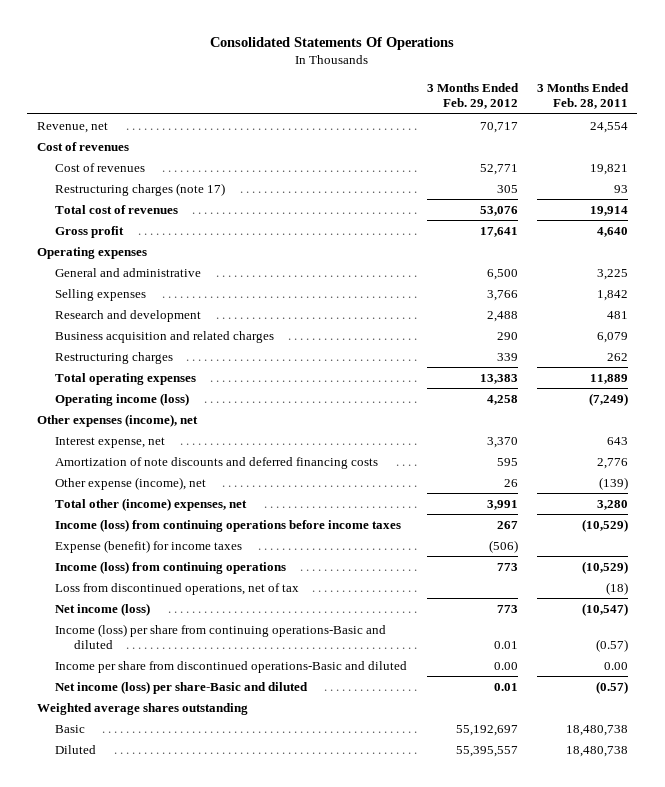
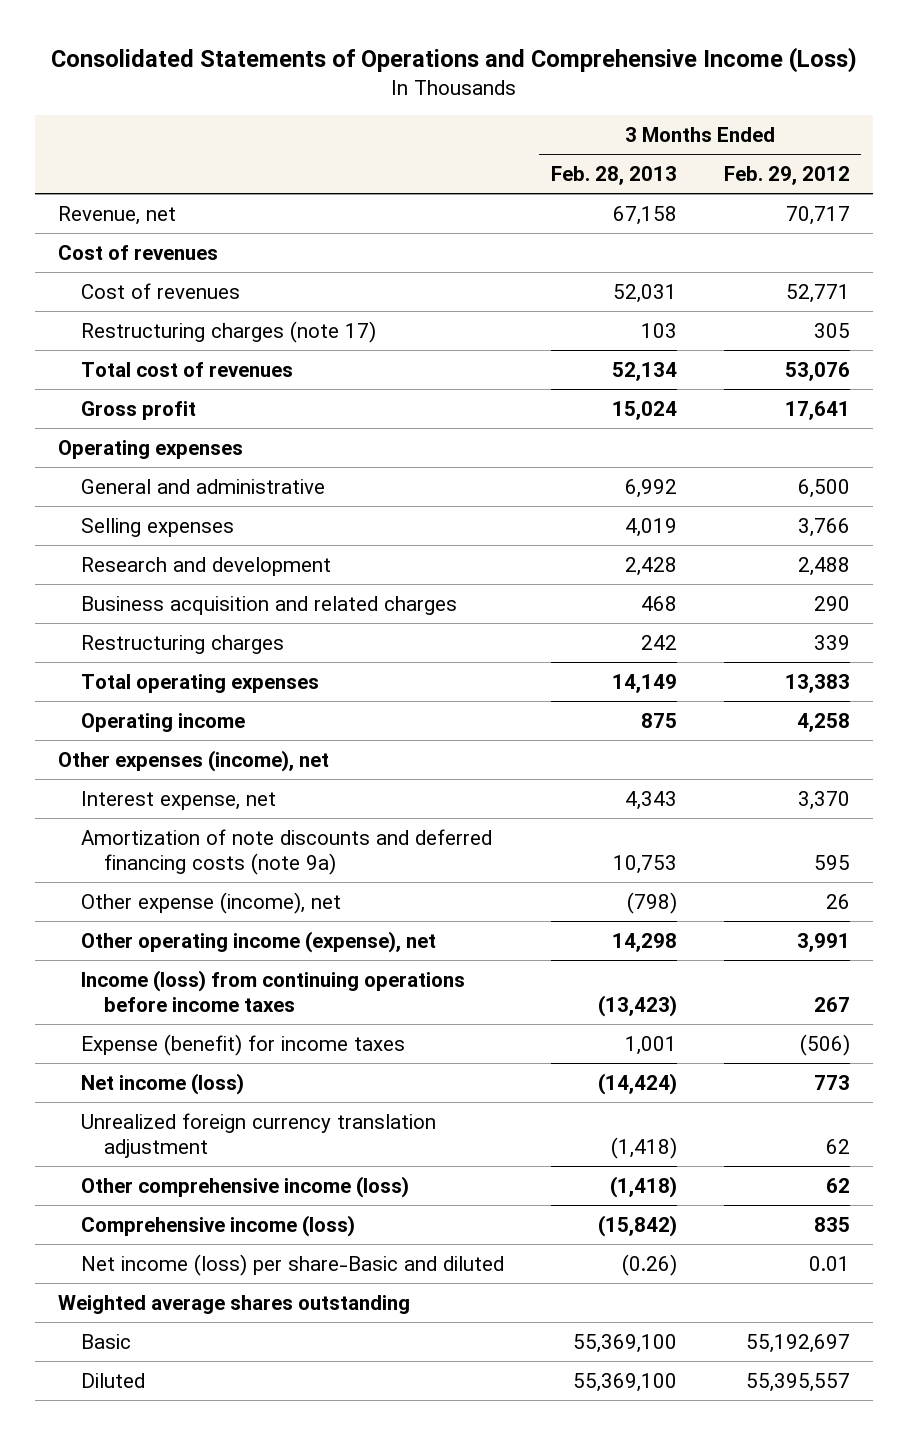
- Consolidated Statements Of Operations
+ Consolidated Statements of Operations and Comprehensive Income (Loss)
- | 3 Months Ended Feb. 29, 2012 | 3 Months Ended Feb. 28, 2011
+ | 3 Months Ended Feb. 28, 2013 | 3 Months Ended Feb. 29, 2012
- Operating income (loss) | 4,258 | (7,249)
+ Operating income | 875 | 4,258
- Amortization of note discounts and deferred financing costs | 595 | 2,776
+ Amortization of note discounts and deferred financing costs (note 9a) | 10,753 | 595
- Total other (income) expenses, net | 3,991 | 3,280
+ Other operating income (expense), net | 14,298 | 3,991
- Income (loss) from continuing operations | 773 | (10,529)
- Loss from discontinued operations, net of tax | | (18)
- Income (loss) per share from continuing operations-Basic and diluted | 0.01 | (0.57)
- Income per share from discontinued operations-Basic and diluted | 0.00 | 0.00
+ Unrealized foreign currency translation adjustment | (1,418) | 62
+ Other comprehensive income (loss) | (1,418) | 62
+ Comprehensive income (loss) | (15,842) | 835

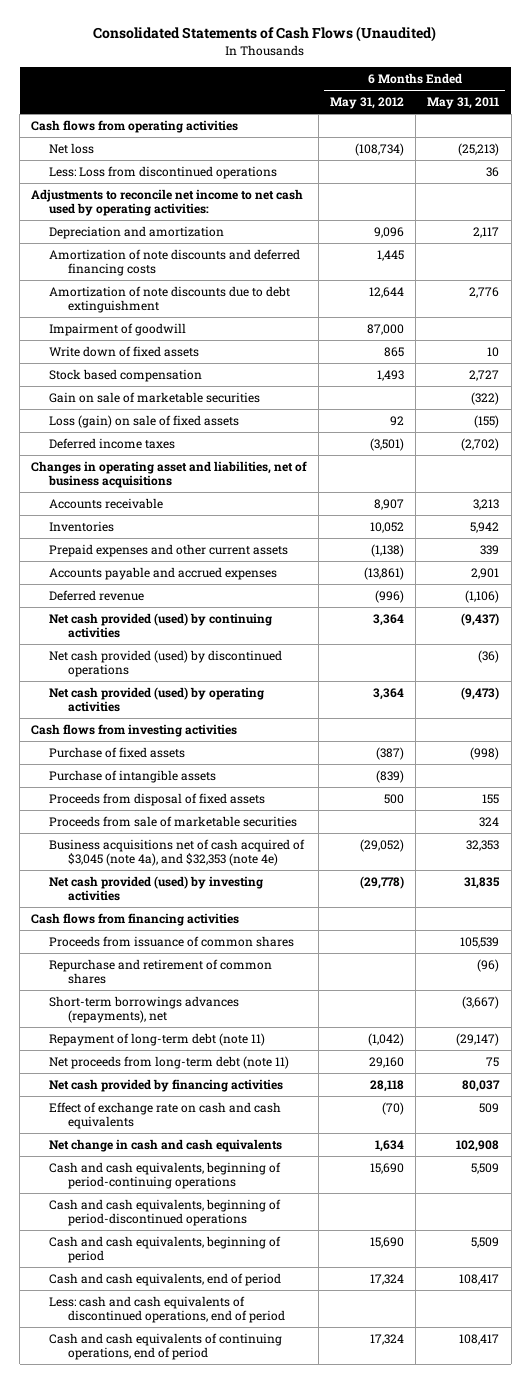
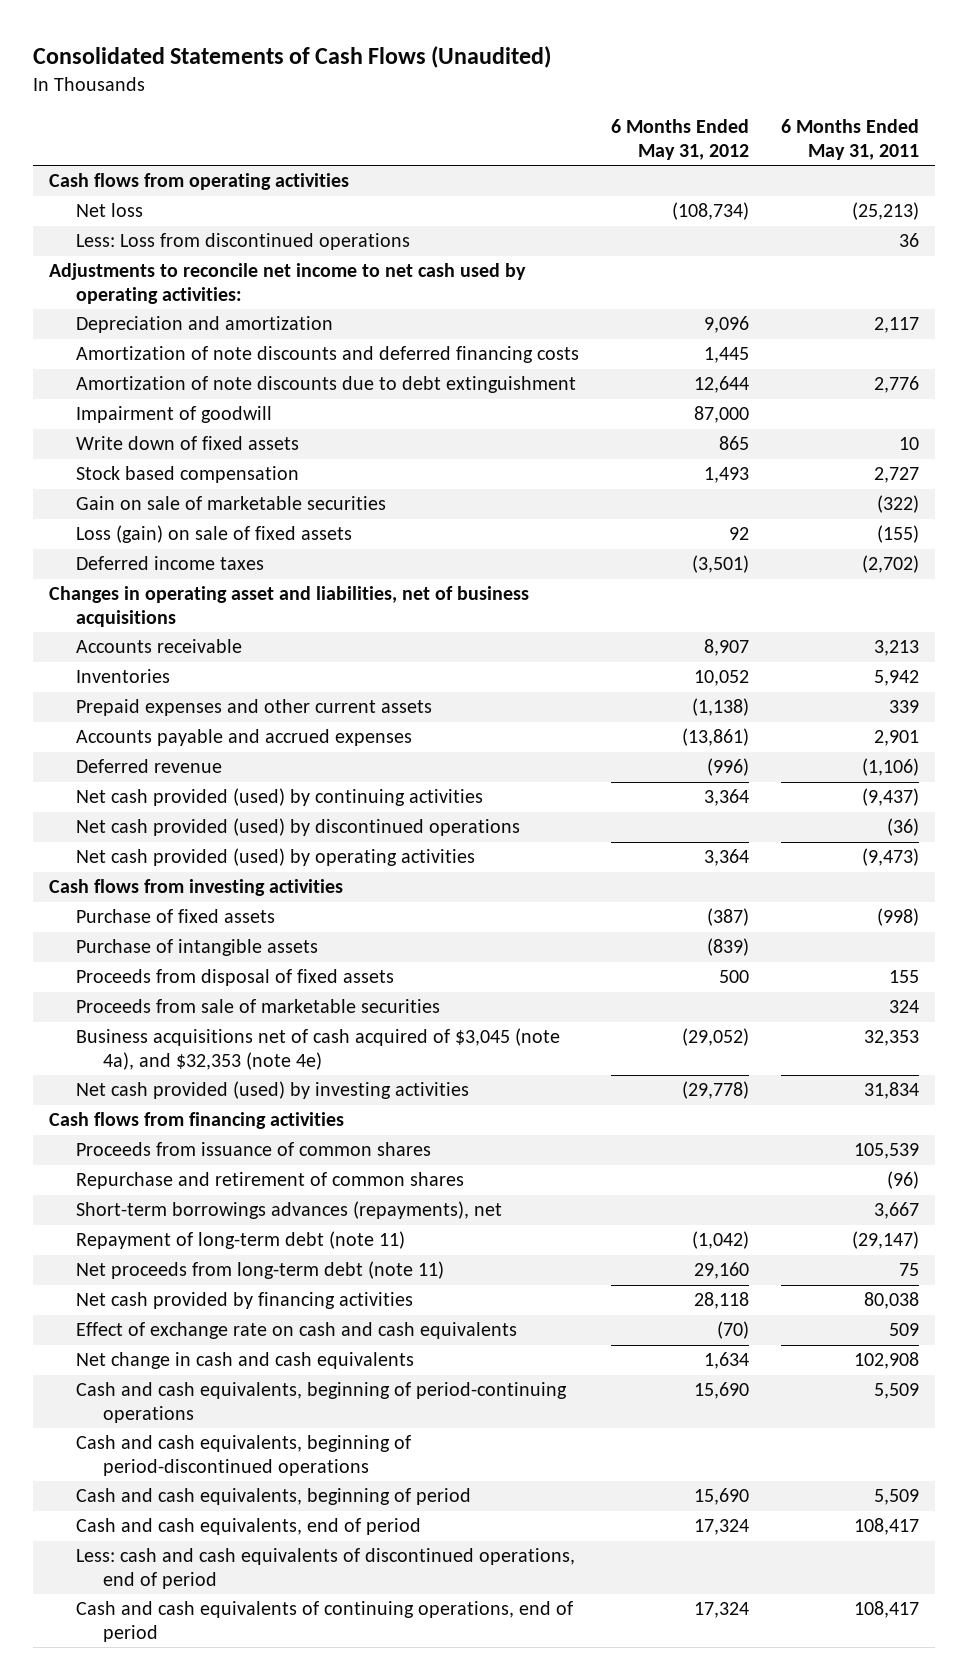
- Net cash provided (used) by investing activities | (29,778) | 31,835
+ Net cash provided (used) by investing activities | (29,778) | 31,834
- Short-term borrowings advances (repayments), net | | (3,667)
+ Short-term borrowings advances (repayments), net | | 3,667
- Net cash provided by financing activities | 28,118 | 80,037
+ Net cash provided by financing activities | 28,118 | 80,038

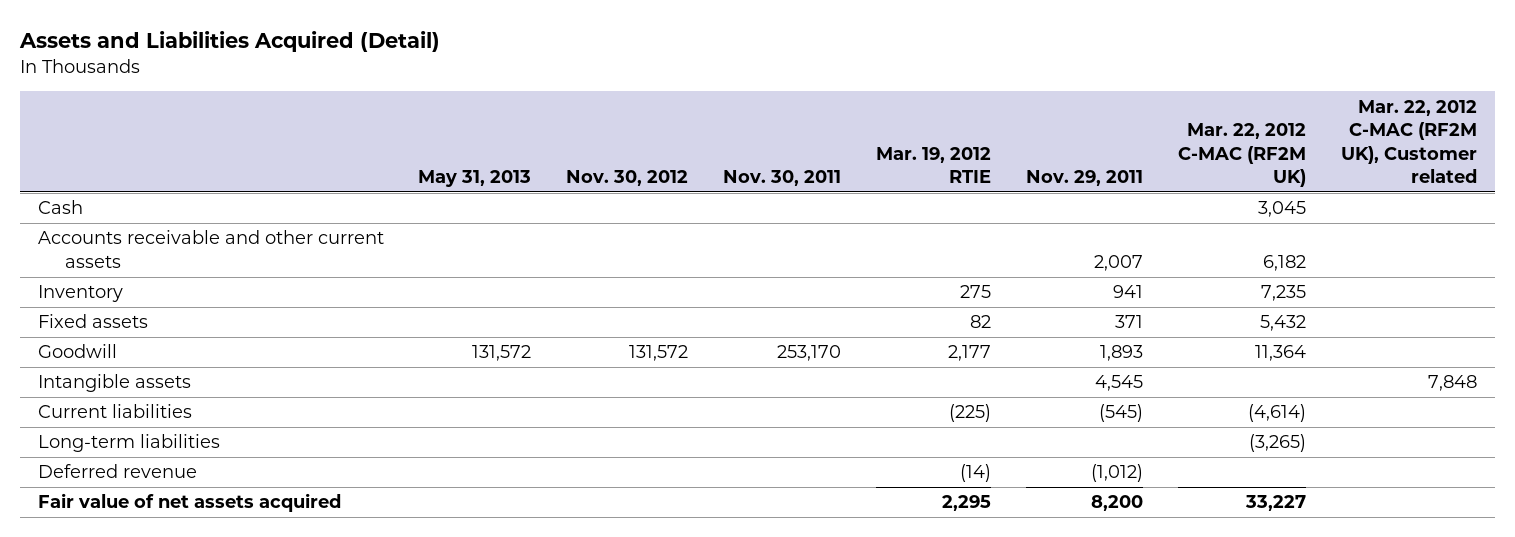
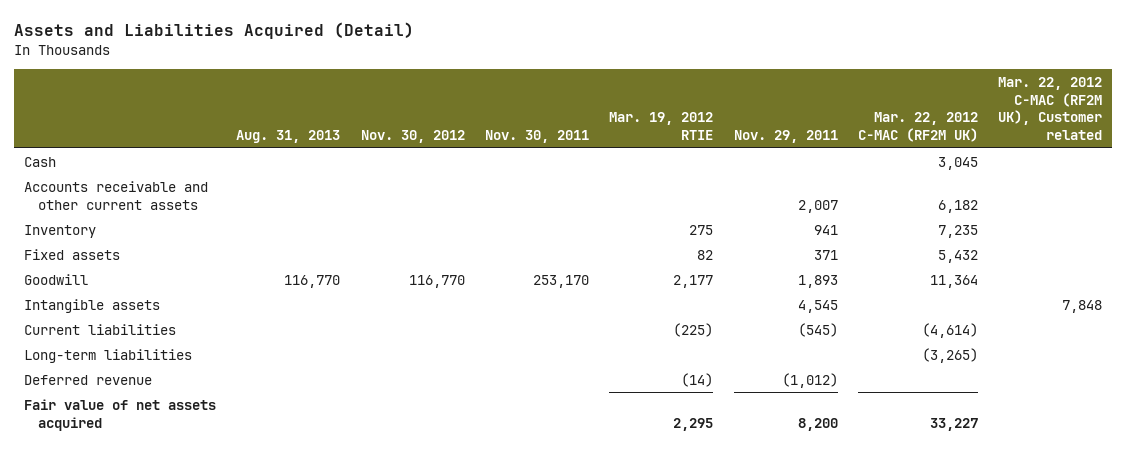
- | May 31, 2013 | Nov. 30, 2012 | Nov. 30, 2011 | Mar. 19, 2012 RTIE | Nov. 29, 2011 | Mar. 22, 2012 C-MAC (RF2M UK) | Mar. 22, 2012 C-MAC (RF2M UK), Customer related
+ | Aug. 31, 2013 | Nov. 30, 2012 | Nov. 30, 2011 | Mar. 19, 2012 RTIE | Nov. 29, 2011 | Mar. 22, 2012 C-MAC (RF2M UK) | Mar. 22, 2012 C-MAC (RF2M UK), Customer related
- Goodwill | 131,572 | 131,572 | 253,170 | 2,177 | 1,893 | 11,364 |
+ Goodwill | 116,770 | 116,770 | 253,170 | 2,177 | 1,893 | 11,364 |

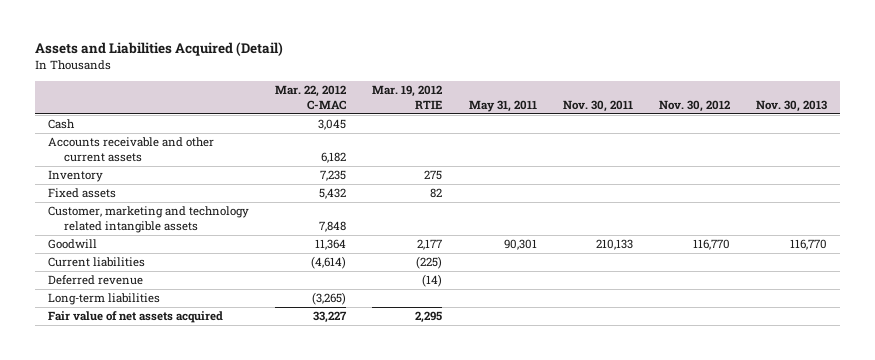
- | Aug. 31, 2013 | Nov. 30, 2012 | Nov. 30, 2011 | Mar. 19, 2012 RTIE | Nov. 29, 2011 | Mar. 22, 2012 C-MAC (RF2M UK) | Mar. 22, 2012 C-MAC (RF2M UK), Customer related
+ | Mar. 22, 2012 C-MAC | Mar. 19, 2012 RTIE | May 31, 2011 | Nov. 30, 2011 | Nov. 30, 2012 | Nov. 30, 2013
- Goodwill | 116,770 | 116,770 | 253,170 | 2,177 | 1,893 | 11,364 |
- Intangible assets | | | | | 4,545 | | 7,848
+ Customer, marketing and technology related intangible assets | 7,848 | | | | |
+ Goodwill | 11,364 | 2,177 | 90,301 | 210,133 | 116,770 | 116,770
moved down: Long-term liabilities | (3,265) | | | | |

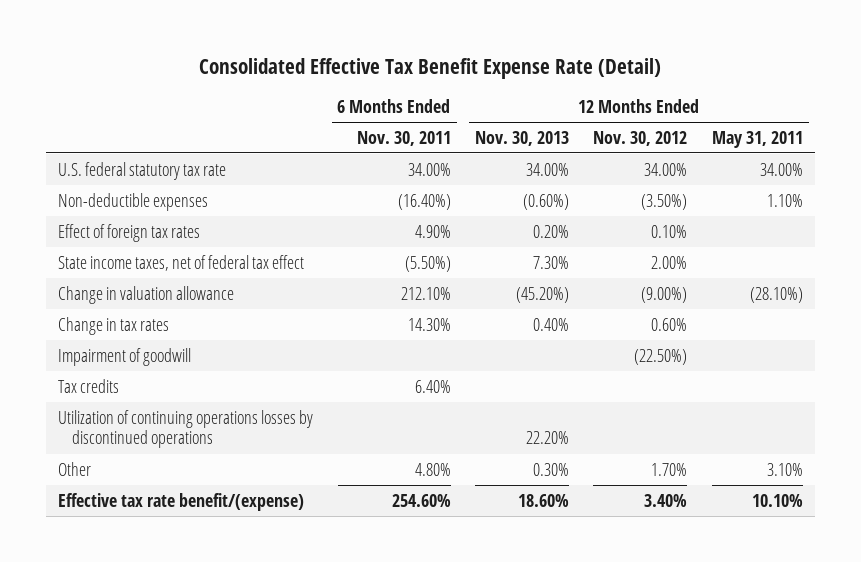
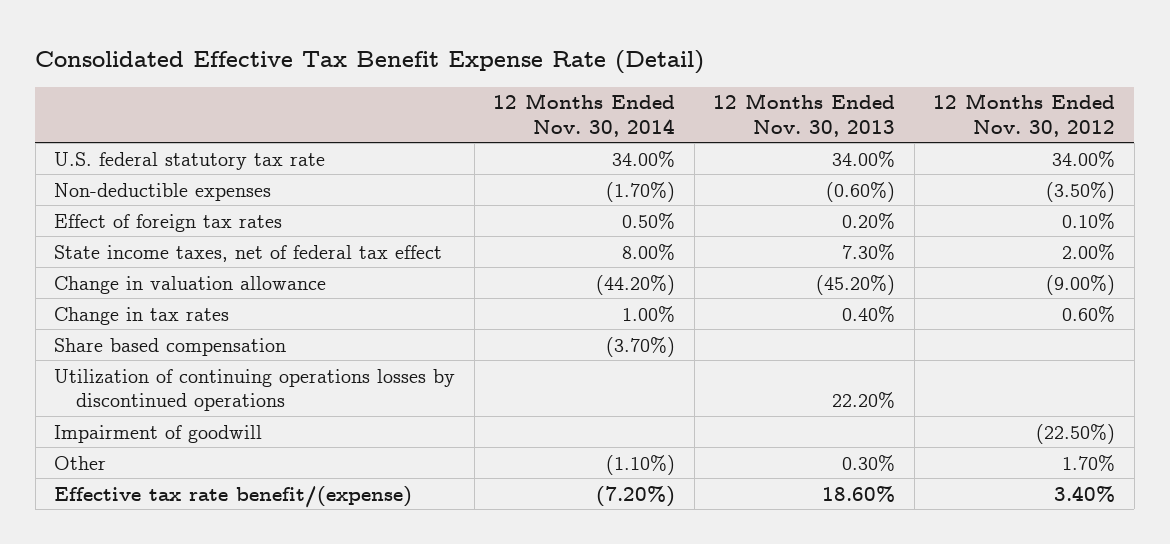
- | 6 Months Ended Nov. 30, 2011 | 12 Months Ended Nov. 30, 2013 | 12 Months Ended Nov. 30, 2012 | 12 Months Ended May 31, 2011
+ | 12 Months Ended Nov. 30, 2014 | 12 Months Ended Nov. 30, 2013 | 12 Months Ended Nov. 30, 2012
- Tax credits | 6.40% | | |
+ Share based compensation | (3.70%) | |
moved down: Impairment of goodwill | | | (22.50%)

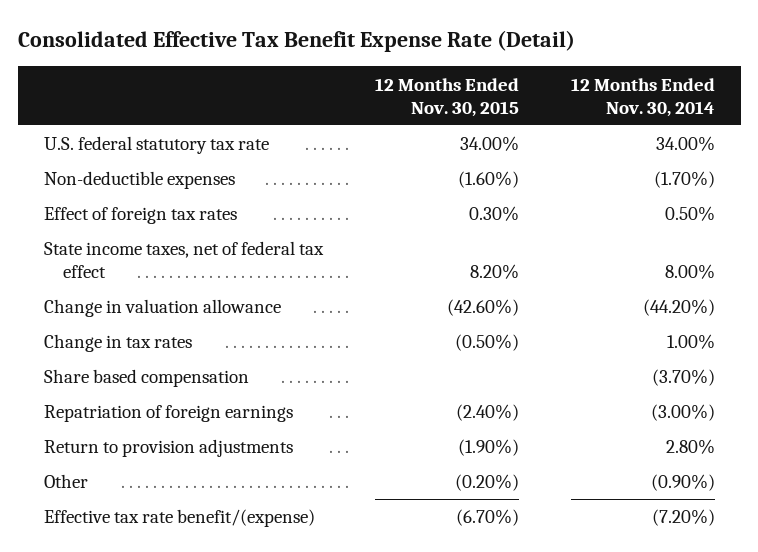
- | 12 Months Ended Nov. 30, 2014 | 12 Months Ended Nov. 30, 2013 | 12 Months Ended Nov. 30, 2012
+ | 12 Months Ended Nov. 30, 2015 | 12 Months Ended Nov. 30, 2014
- Utilization of continuing operations losses by discontinued operations | | 22.20% |
- Impairment of goodwill | | | (22.50%)
- Other | (1.10%) | 0.30% | 1.70%
+ Repatriation of foreign earnings | (2.40%) | (3.00%)
+ Return to provision adjustments | (1.90%) | 2.80%
+ Other | (0.20%) | (0.90%)

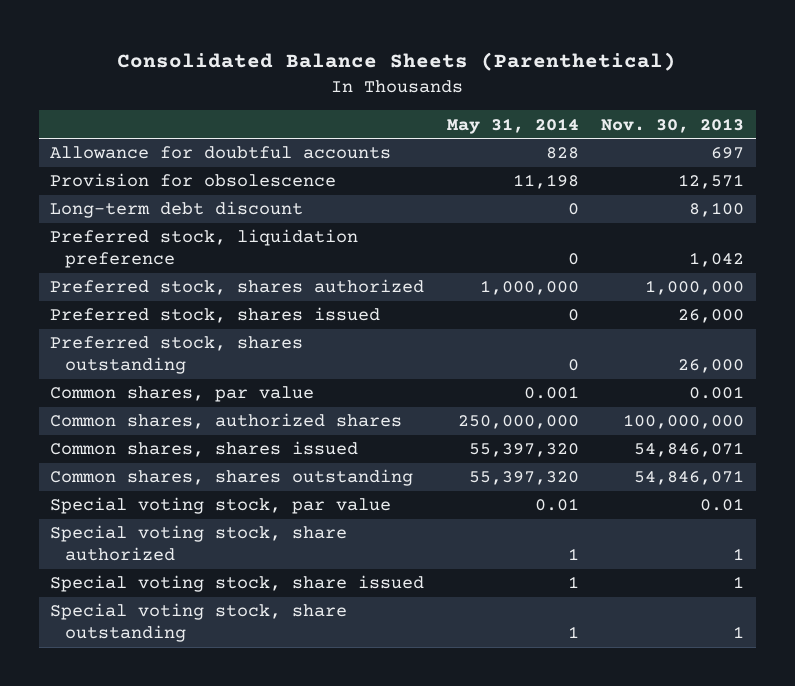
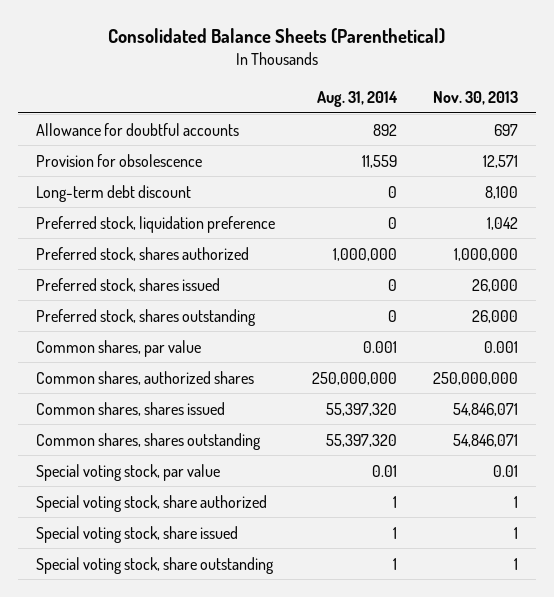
- | May 31, 2014 | Nov. 30, 2013
+ | Aug. 31, 2014 | Nov. 30, 2013
- Common shares, authorized shares | 250,000,000 | 100,000,000
+ Common shares, authorized shares | 250,000,000 | 250,000,000

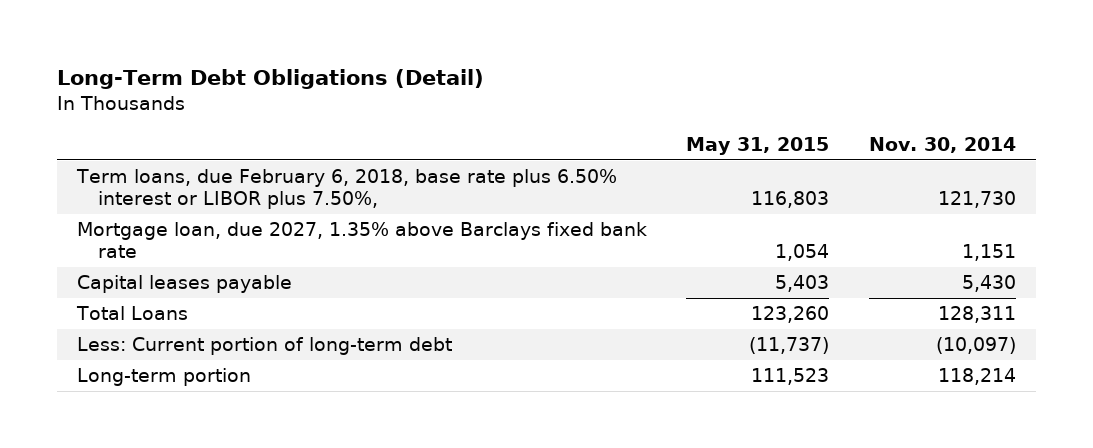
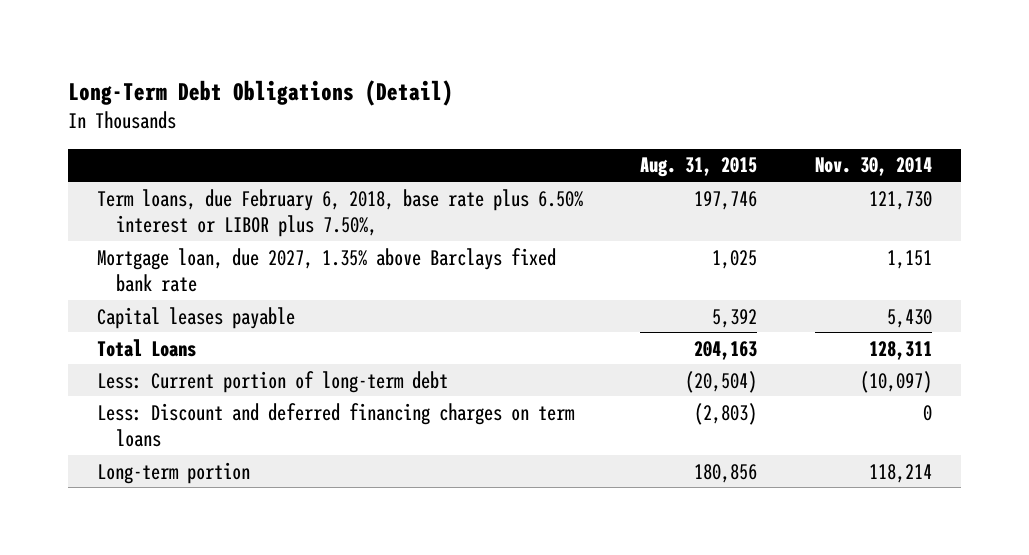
- | May 31, 2015 | Nov. 30, 2014
+ | Aug. 31, 2015 | Nov. 30, 2014
+ Less: Discount and deferred financing charges on term loans | (2,803) | 0

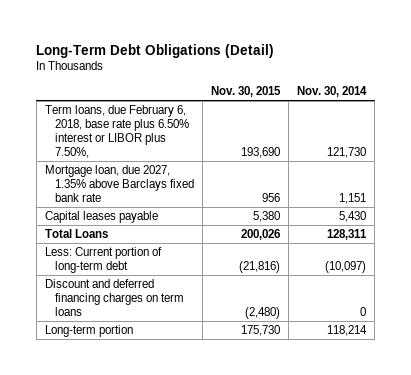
- | Aug. 31, 2015 | Nov. 30, 2014
+ | Nov. 30, 2015 | Nov. 30, 2014
- Less: Discount and deferred financing charges on term loans | (2,803) | 0
+ Discount and deferred financing charges on term loans | (2,480) | 0

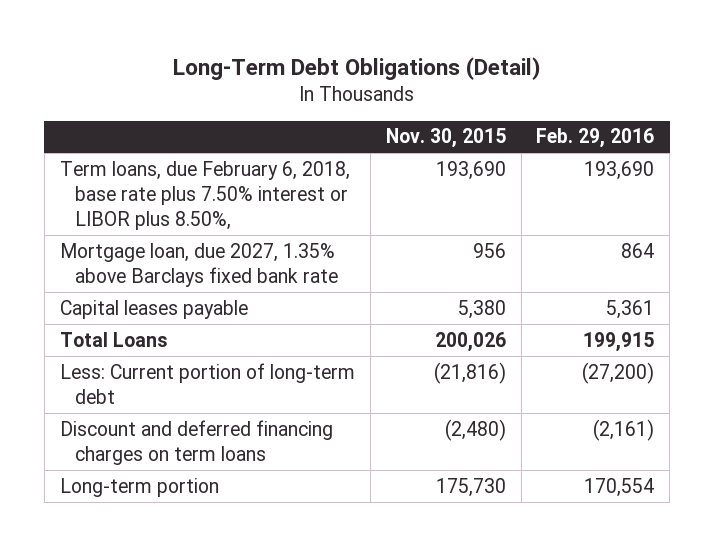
- | Nov. 30, 2015 | Nov. 30, 2014
+ | Nov. 30, 2015 | Feb. 29, 2016
- Term loans, due February 6, 2018, base rate plus 6.50% interest or LIBOR plus 7.50%, | 193,690 | 121,730
+ Term loans, due February 6, 2018, base rate plus 7.50% interest or LIBOR plus 8.50%, | 193,690 | 193,690

